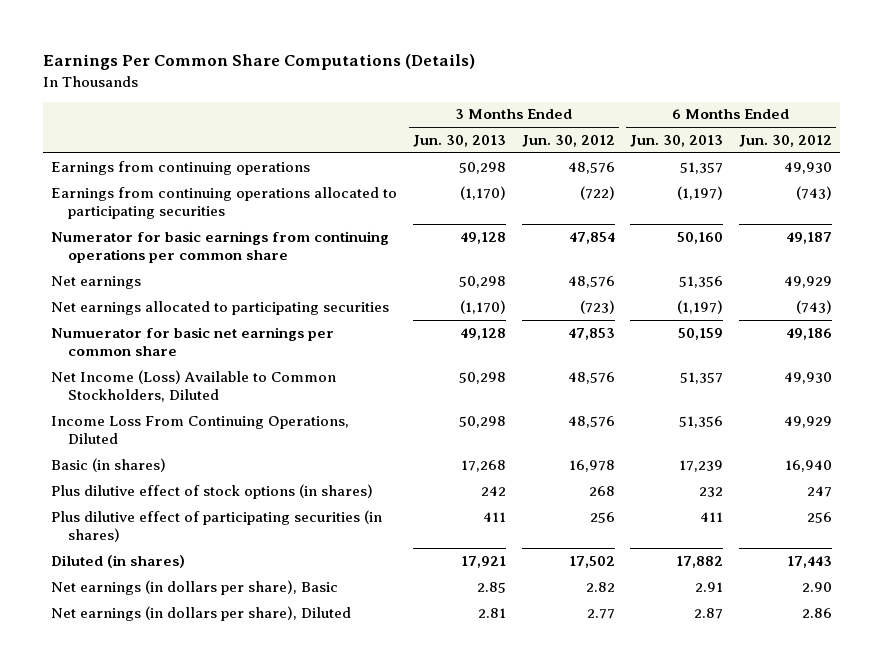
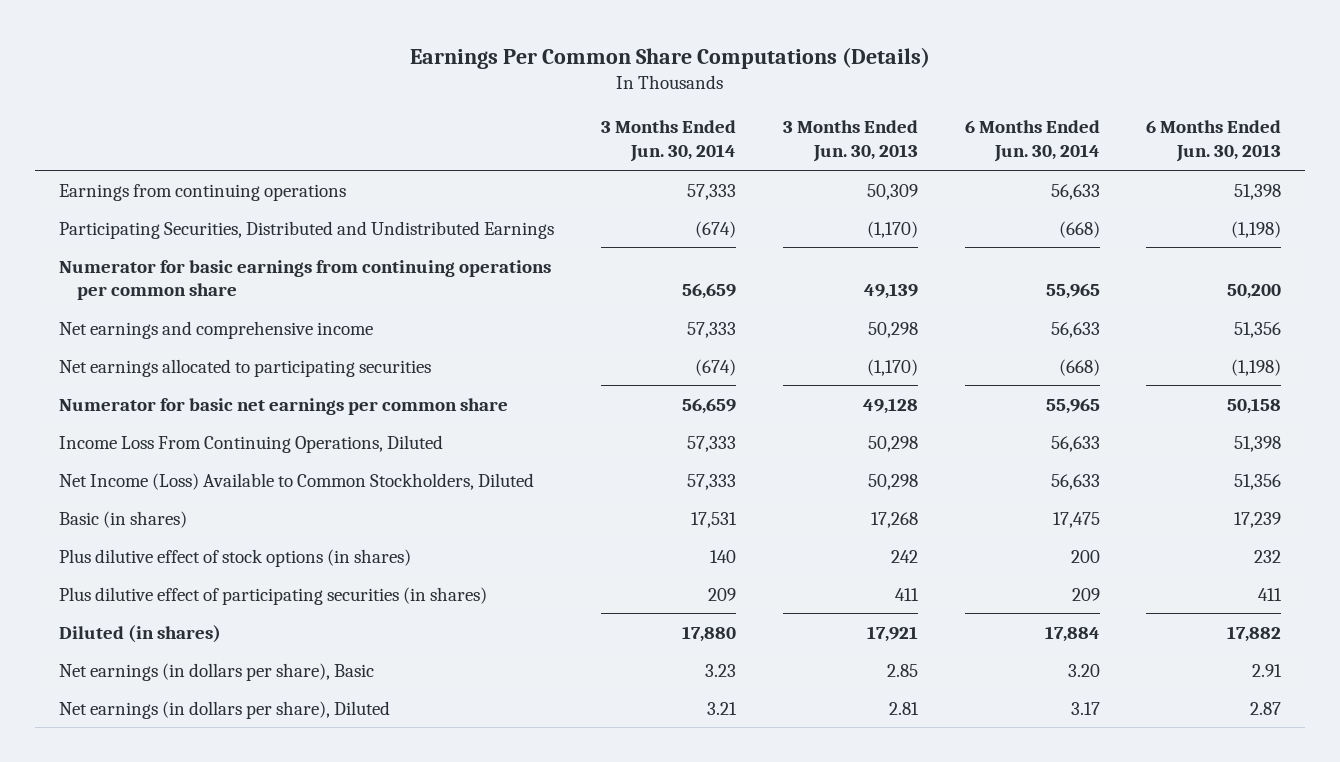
- | 3 Months Ended Jun. 30, 2013 | 3 Months Ended Jun. 30, 2012 | 6 Months Ended Jun. 30, 2013 | 6 Months Ended Jun. 30, 2012
+ | 3 Months Ended Jun. 30, 2014 | 3 Months Ended Jun. 30, 2013 | 6 Months Ended Jun. 30, 2014 | 6 Months Ended Jun. 30, 2013
- Earnings from continuing operations | 50,298 | 48,576 | 51,357 | 49,930
- Earnings from continuing operations allocated to participating securities | (1,170) | (722) | (1,197) | (743)
- Numerator for basic earnings from continuing operations per common share | 49,128 | 47,854 | 50,160 | 49,187
- Net earnings | 50,298 | 48,576 | 51,356 | 49,929
- Net earnings allocated to participating securities | (1,170) | (723) | (1,197) | (743)
- Numuerator for basic net earnings per common share | 49,128 | 47,853 | 50,159 | 49,186
- Net Income (Loss) Available to Common Stockholders, Diluted | 50,298 | 48,576 | 51,357 | 49,930
- Income Loss From Continuing Operations, Diluted | 50,298 | 48,576 | 51,356 | 49,929
+ Earnings from continuing operations | 57,333 | 50,309 | 56,633 | 51,398
+ Participating Securities, Distributed and Undistributed Earnings | (674) | (1,170) | (668) | (1,198)
+ Numerator for basic earnings from continuing operations per common share | 56,659 | 49,139 | 55,965 | 50,200
+ Net earnings and comprehensive income | 57,333 | 50,298 | 56,633 | 51,356
+ Net earnings allocated to participating securities | (674) | (1,170) | (668) | (1,198)
+ Numerator for basic net earnings per common share | 56,659 | 49,128 | 55,965 | 50,158
+ Income Loss From Continuing Operations, Diluted | 57,333 | 50,298 | 56,633 | 51,398
+ Net Income (Loss) Available to Common Stockholders, Diluted | 57,333 | 50,298 | 56,633 | 51,356

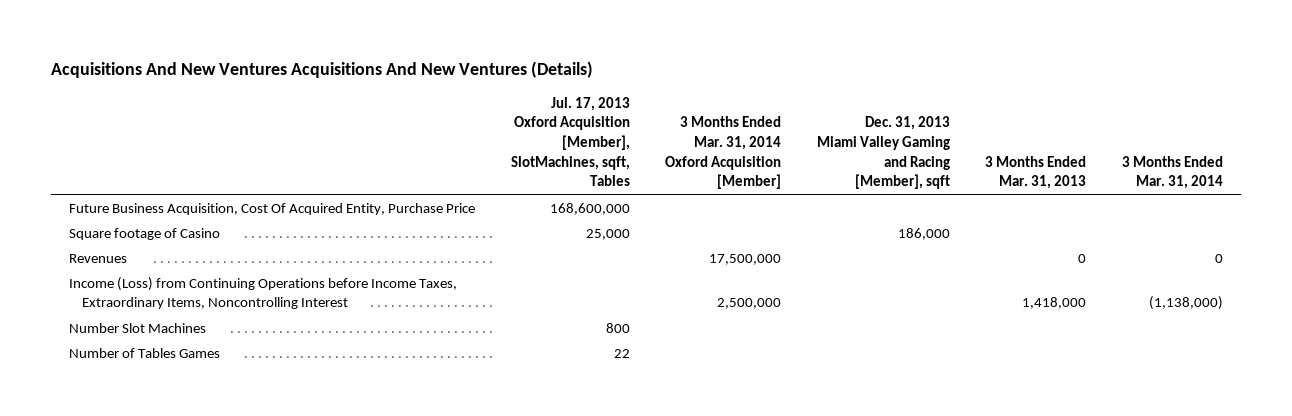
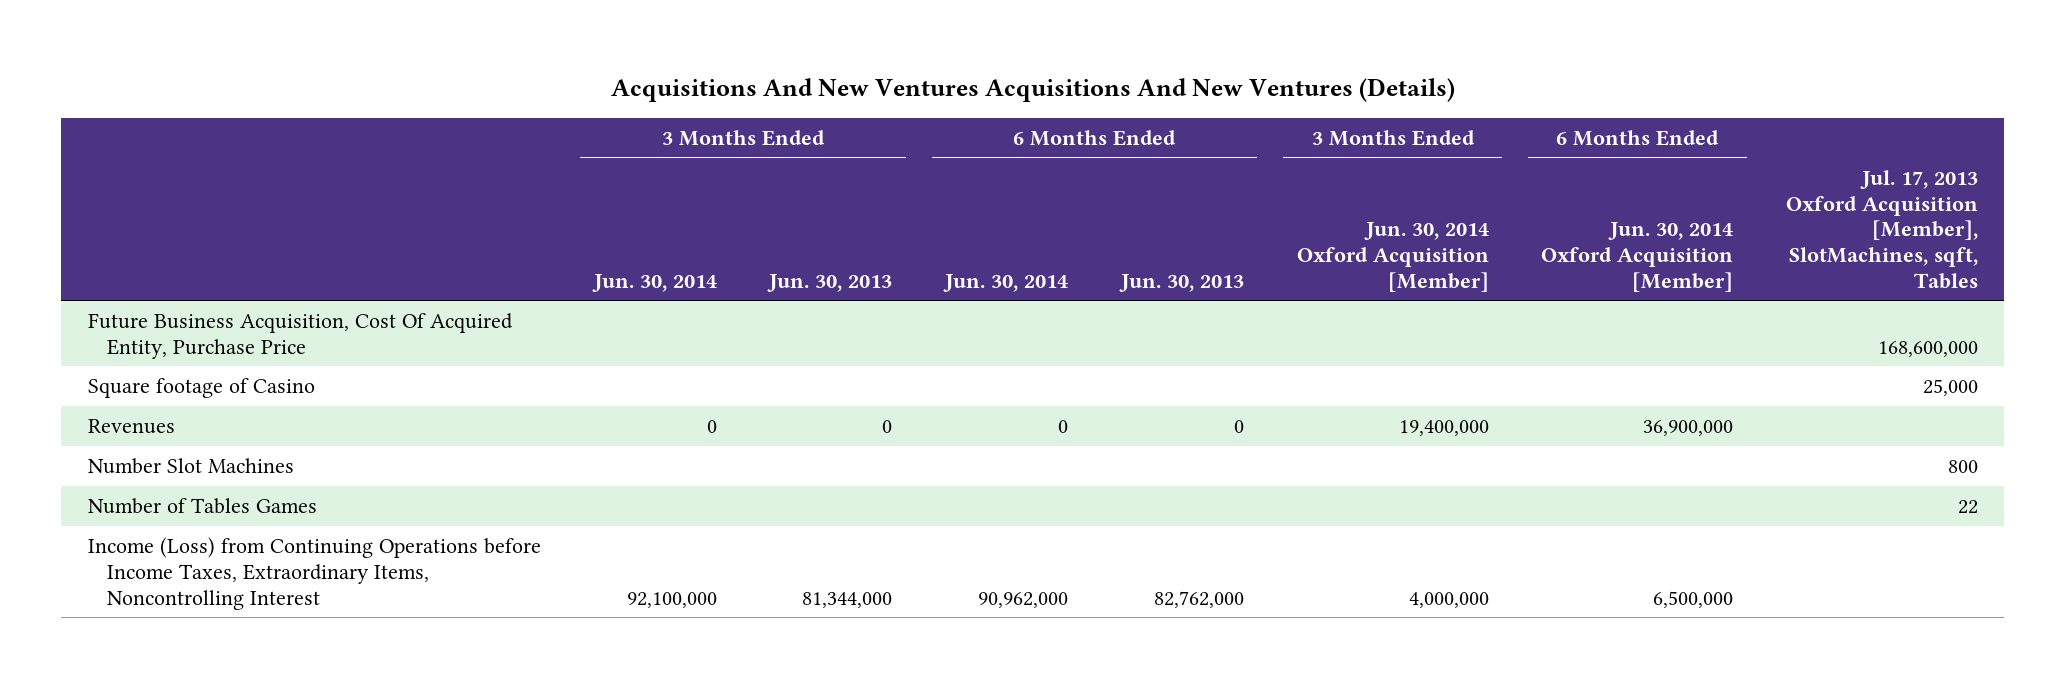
- | Jul. 17, 2013 Oxford Acquisition [Member], SlotMachines, sqft, Tables | 3 Months Ended Mar. 31, 2014 Oxford Acquisition [Member] | Dec. 31, 2013 Miami Valley Gaming and Racing [Member], sqft | 3 Months Ended Mar. 31, 2013 | 3 Months Ended Mar. 31, 2014
+ | 3 Months Ended Jun. 30, 2014 | 3 Months Ended Jun. 30, 2013 | 6 Months Ended Jun. 30, 2014 | 6 Months Ended Jun. 30, 2013 | 3 Months Ended Jun. 30, 2014 Oxford Acquisition [Member] | 6 Months Ended Jun. 30, 2014 Oxford Acquisition [Member] | Jul. 17, 2013 Oxford Acquisition [Member], SlotMachines, sqft, Tables
moved down: Income (Loss) from Continuing Operations before Income Taxes, Extraordinary Items, Noncontrolling Interest | 92,100,000 | 81,344,000 | 90,962,000 | 82,762,000 | 4,000,000 | 6,500,000 |

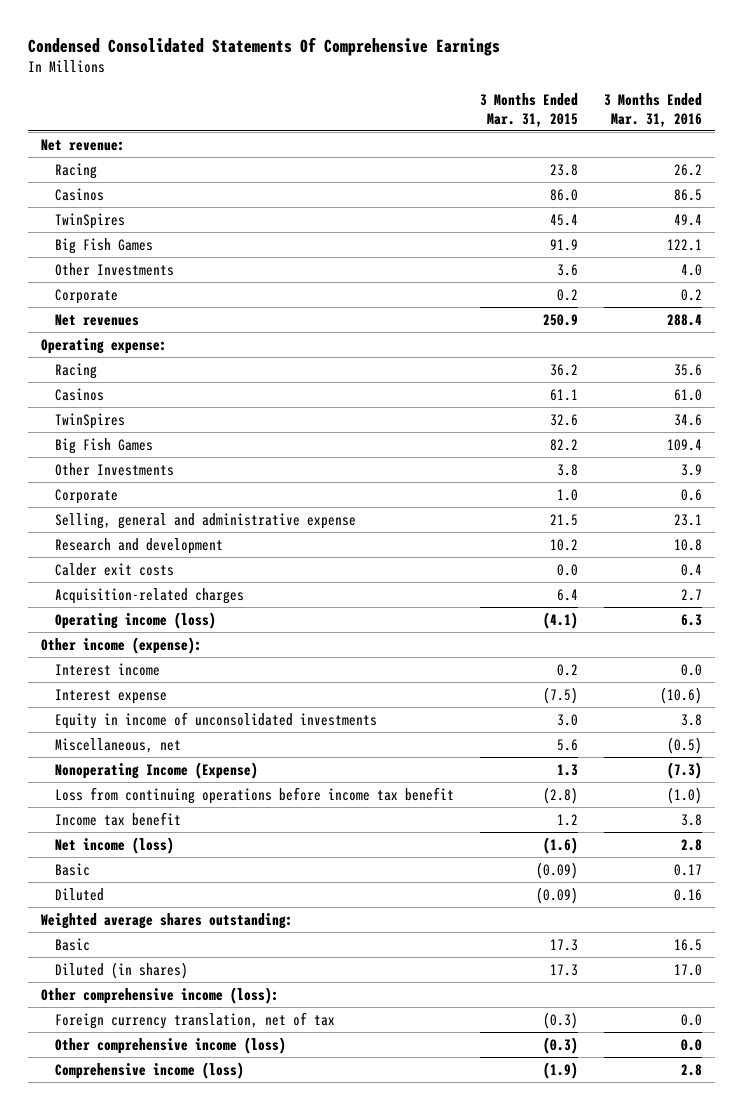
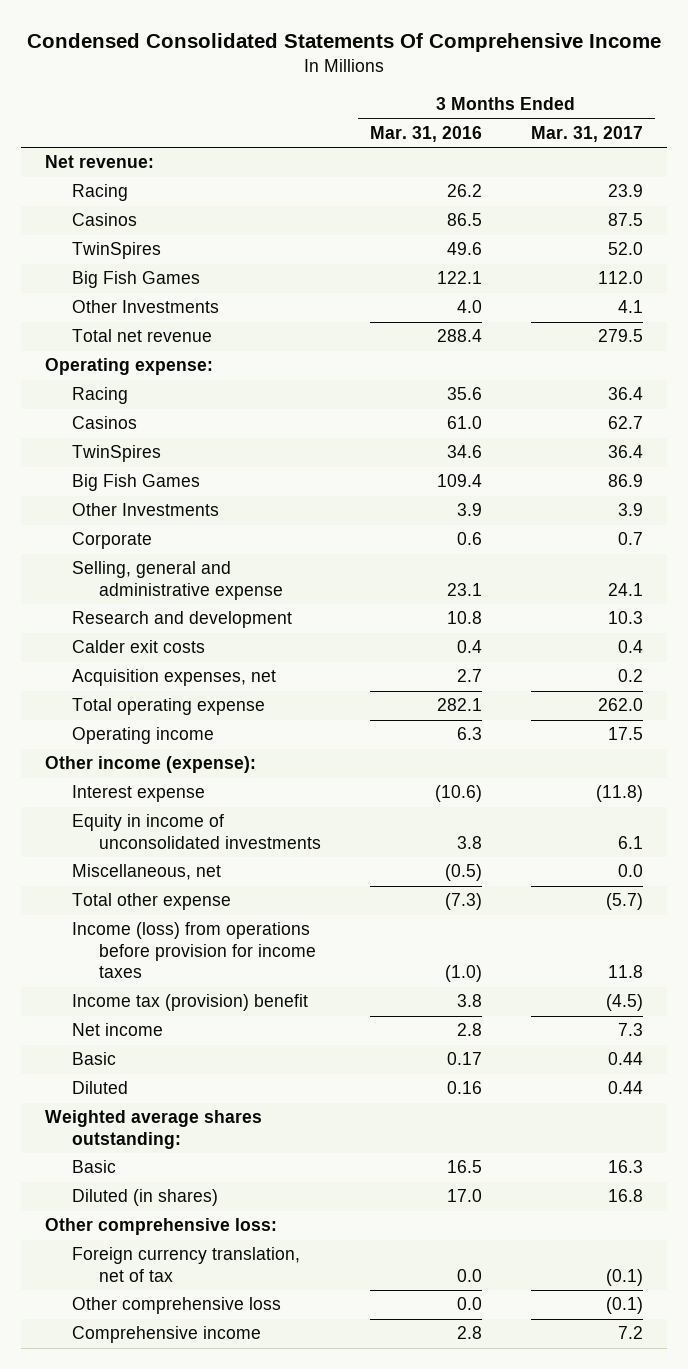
- Condensed Consolidated Statements Of Comprehensive Earnings
+ Condensed Consolidated Statements Of Comprehensive Income
- | 3 Months Ended Mar. 31, 2015 | 3 Months Ended Mar. 31, 2016
+ | 3 Months Ended Mar. 31, 2016 | 3 Months Ended Mar. 31, 2017
- TwinSpires | 45.4 | 49.4
+ TwinSpires | 49.6 | 52.0
- Corporate | 0.2 | 0.2
- Net revenues | 250.9 | 288.4
+ Total net revenue | 288.4 | 279.5
- Acquisition-related charges | 6.4 | 2.7
- Operating income (loss) | (4.1) | 6.3
+ Acquisition expenses, net | 2.7 | 0.2
+ Total operating expense | 282.1 | 262.0
+ Operating income | 6.3 | 17.5
- Interest income | 0.2 | 0.0
- Nonoperating Income (Expense) | 1.3 | (7.3)
- Loss from continuing operations before income tax benefit | (2.8) | (1.0)
- Income tax benefit | 1.2 | 3.8
- Net income (loss) | (1.6) | 2.8
+ Total other expense | (7.3) | (5.7)
+ Income (loss) from operations before provision for income taxes | (1.0) | 11.8
+ Income tax (provision) benefit | 3.8 | (4.5)
+ Net income | 2.8 | 7.3
- Other comprehensive income (loss):
+ Other comprehensive loss:
- Other comprehensive income (loss) | (0.3) | 0.0
- Comprehensive income (loss) | (1.9) | 2.8
+ Other comprehensive loss | 0.0 | (0.1)
+ Comprehensive income | 2.8 | 7.2

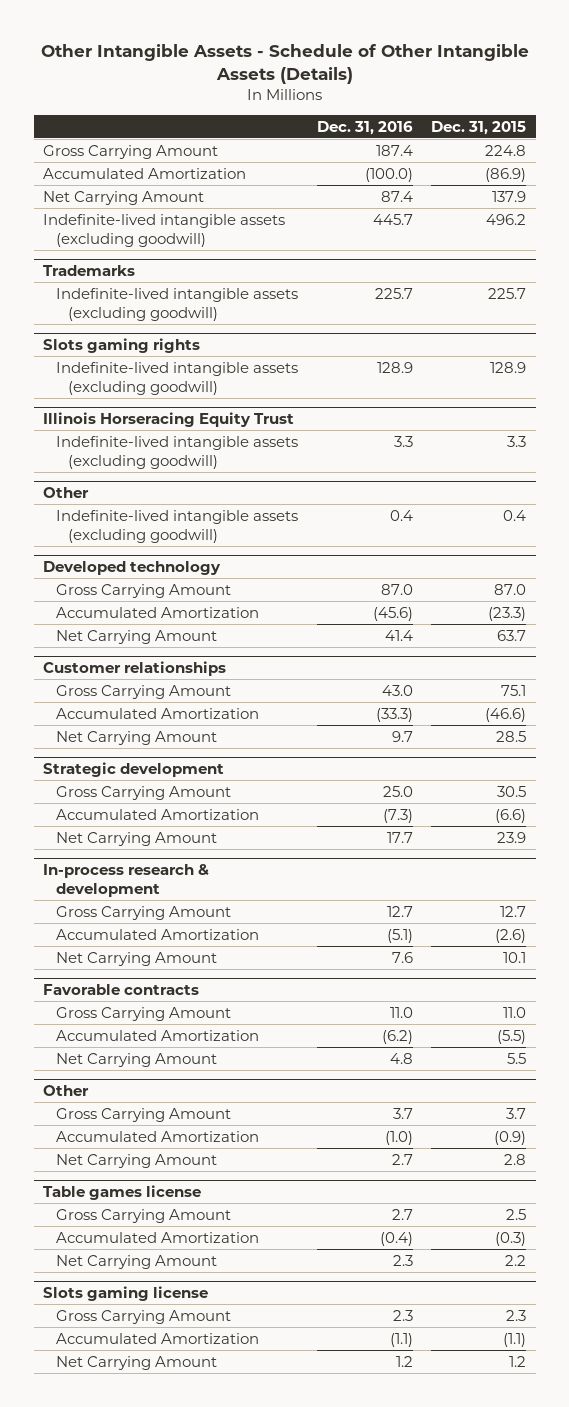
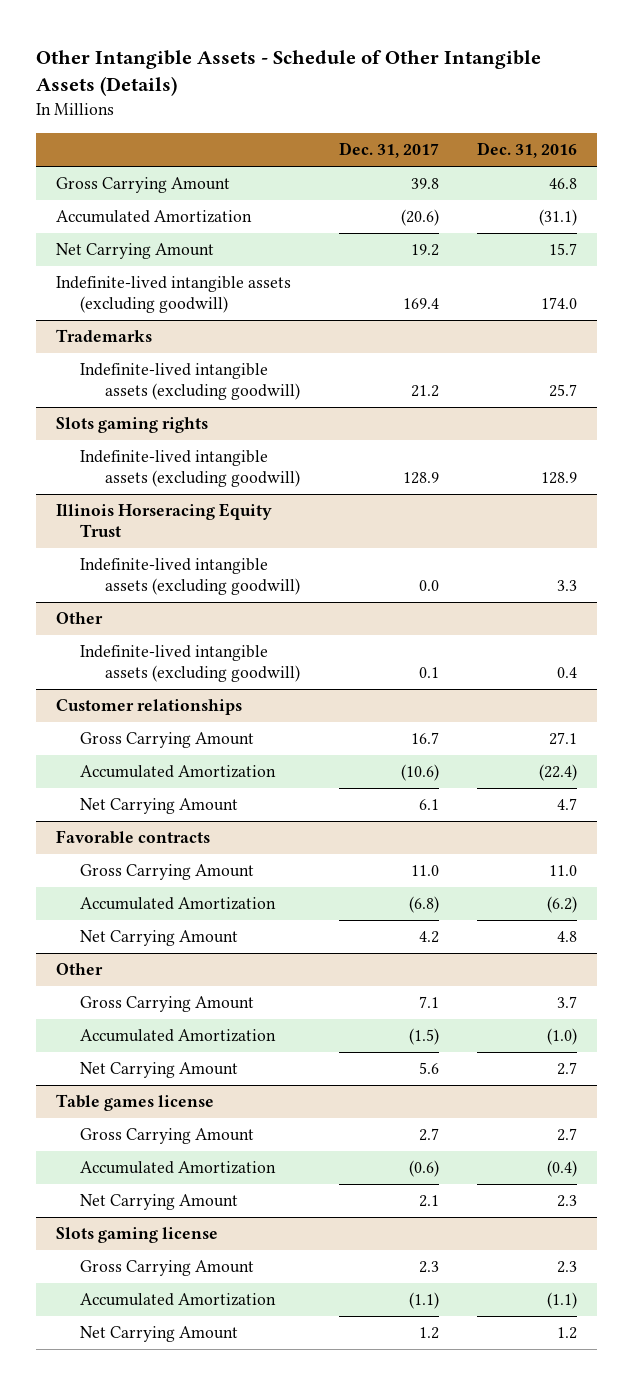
- | Dec. 31, 2016 | Dec. 31, 2015
+ | Dec. 31, 2017 | Dec. 31, 2016
- Gross Carrying Amount | 187.4 | 224.8
- Accumulated Amortization | (100.0) | (86.9)
- Net Carrying Amount | 87.4 | 137.9
- Indefinite-lived intangible assets (excluding goodwill) | 445.7 | 496.2
+ Gross Carrying Amount | 39.8 | 46.8
+ Accumulated Amortization | (20.6) | (31.1)
+ Net Carrying Amount | 19.2 | 15.7
+ Indefinite-lived intangible assets (excluding goodwill) | 169.4 | 174.0
@ Trademarks
- Indefinite-lived intangible assets (excluding goodwill) | 225.7 | 225.7
+ Indefinite-lived intangible assets (excluding goodwill) | 21.2 | 25.7
- Developed technology
- Gross Carrying Amount | 87.0 | 87.0
- Accumulated Amortization | (45.6) | (23.3)
- Net Carrying Amount | 41.4 | 63.7
@ Customer relationships
- Gross Carrying Amount | 43.0 | 75.1
- Accumulated Amortization | (33.3) | (46.6)
- Net Carrying Amount | 9.7 | 28.5
- Strategic development
- Gross Carrying Amount | 25.0 | 30.5
- Accumulated Amortization | (7.3) | (6.6)
- Net Carrying Amount | 17.7 | 23.9
- In-process research & development
- Gross Carrying Amount | 12.7 | 12.7
- Accumulated Amortization | (5.1) | (2.6)
- Net Carrying Amount | 7.6 | 10.1
@ Customer relationships
+ Gross Carrying Amount | 16.7 | 27.1
+ Accumulated Amortization | (10.6) | (22.4)
+ Net Carrying Amount | 6.1 | 4.7

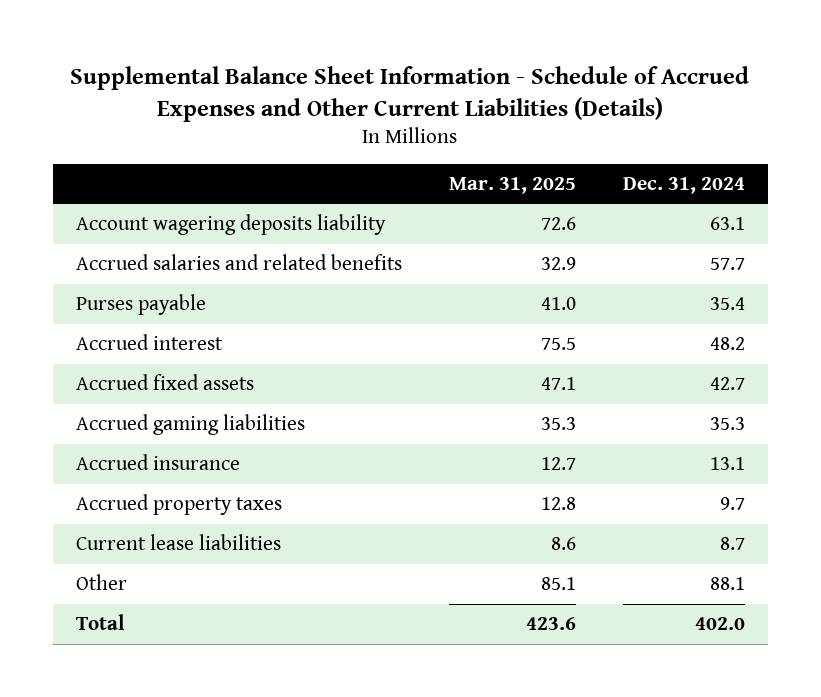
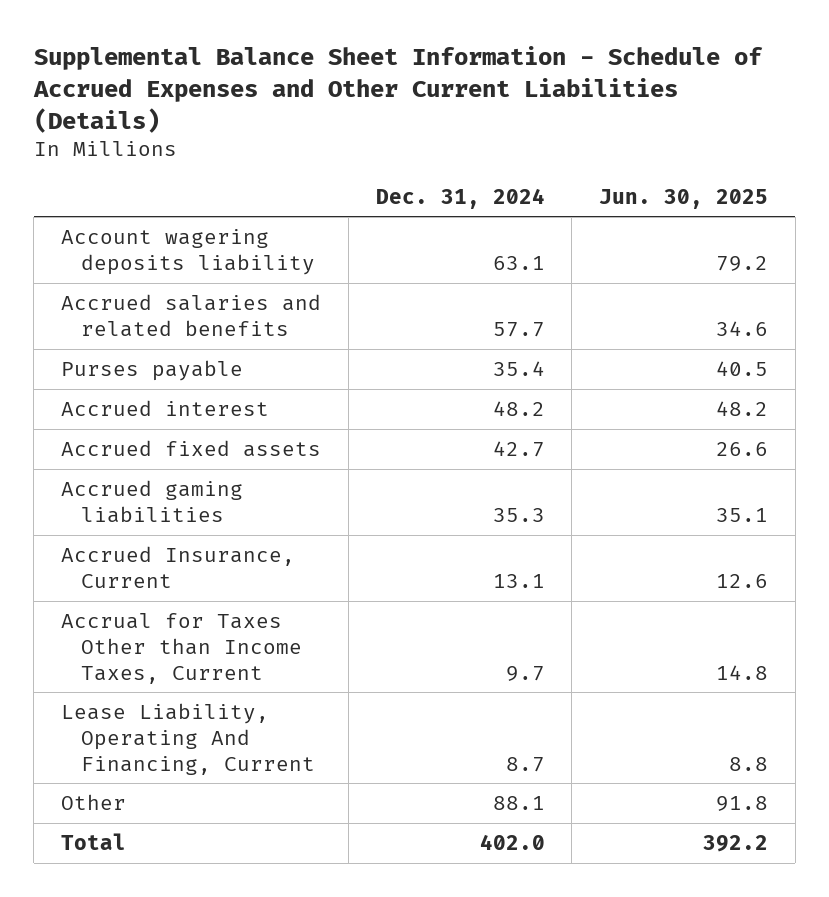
- | Mar. 31, 2025 | Dec. 31, 2024
+ | Dec. 31, 2024 | Jun. 30, 2025
- Accrued insurance | 12.7 | 13.1
- Accrued property taxes | 12.8 | 9.7
- Current lease liabilities | 8.6 | 8.7
+ Accrued Insurance, Current | 13.1 | 12.6
+ Accrual for Taxes Other than Income Taxes, Current | 9.7 | 14.8
+ Lease Liability, Operating And Financing, Current | 8.7 | 8.8

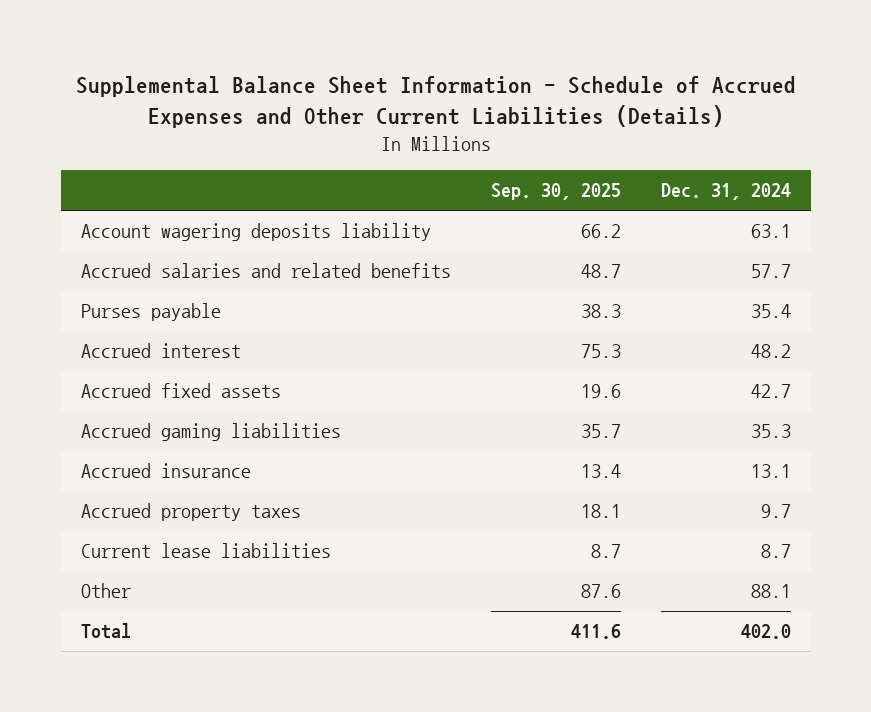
- | Dec. 31, 2024 | Jun. 30, 2025
+ | Sep. 30, 2025 | Dec. 31, 2024
- Accrued Insurance, Current | 13.1 | 12.6
- Accrual for Taxes Other than Income Taxes, Current | 9.7 | 14.8
- Lease Liability, Operating And Financing, Current | 8.7 | 8.8
+ Accrued insurance | 13.4 | 13.1
+ Accrued property taxes | 18.1 | 9.7
+ Current lease liabilities | 8.7 | 8.7

